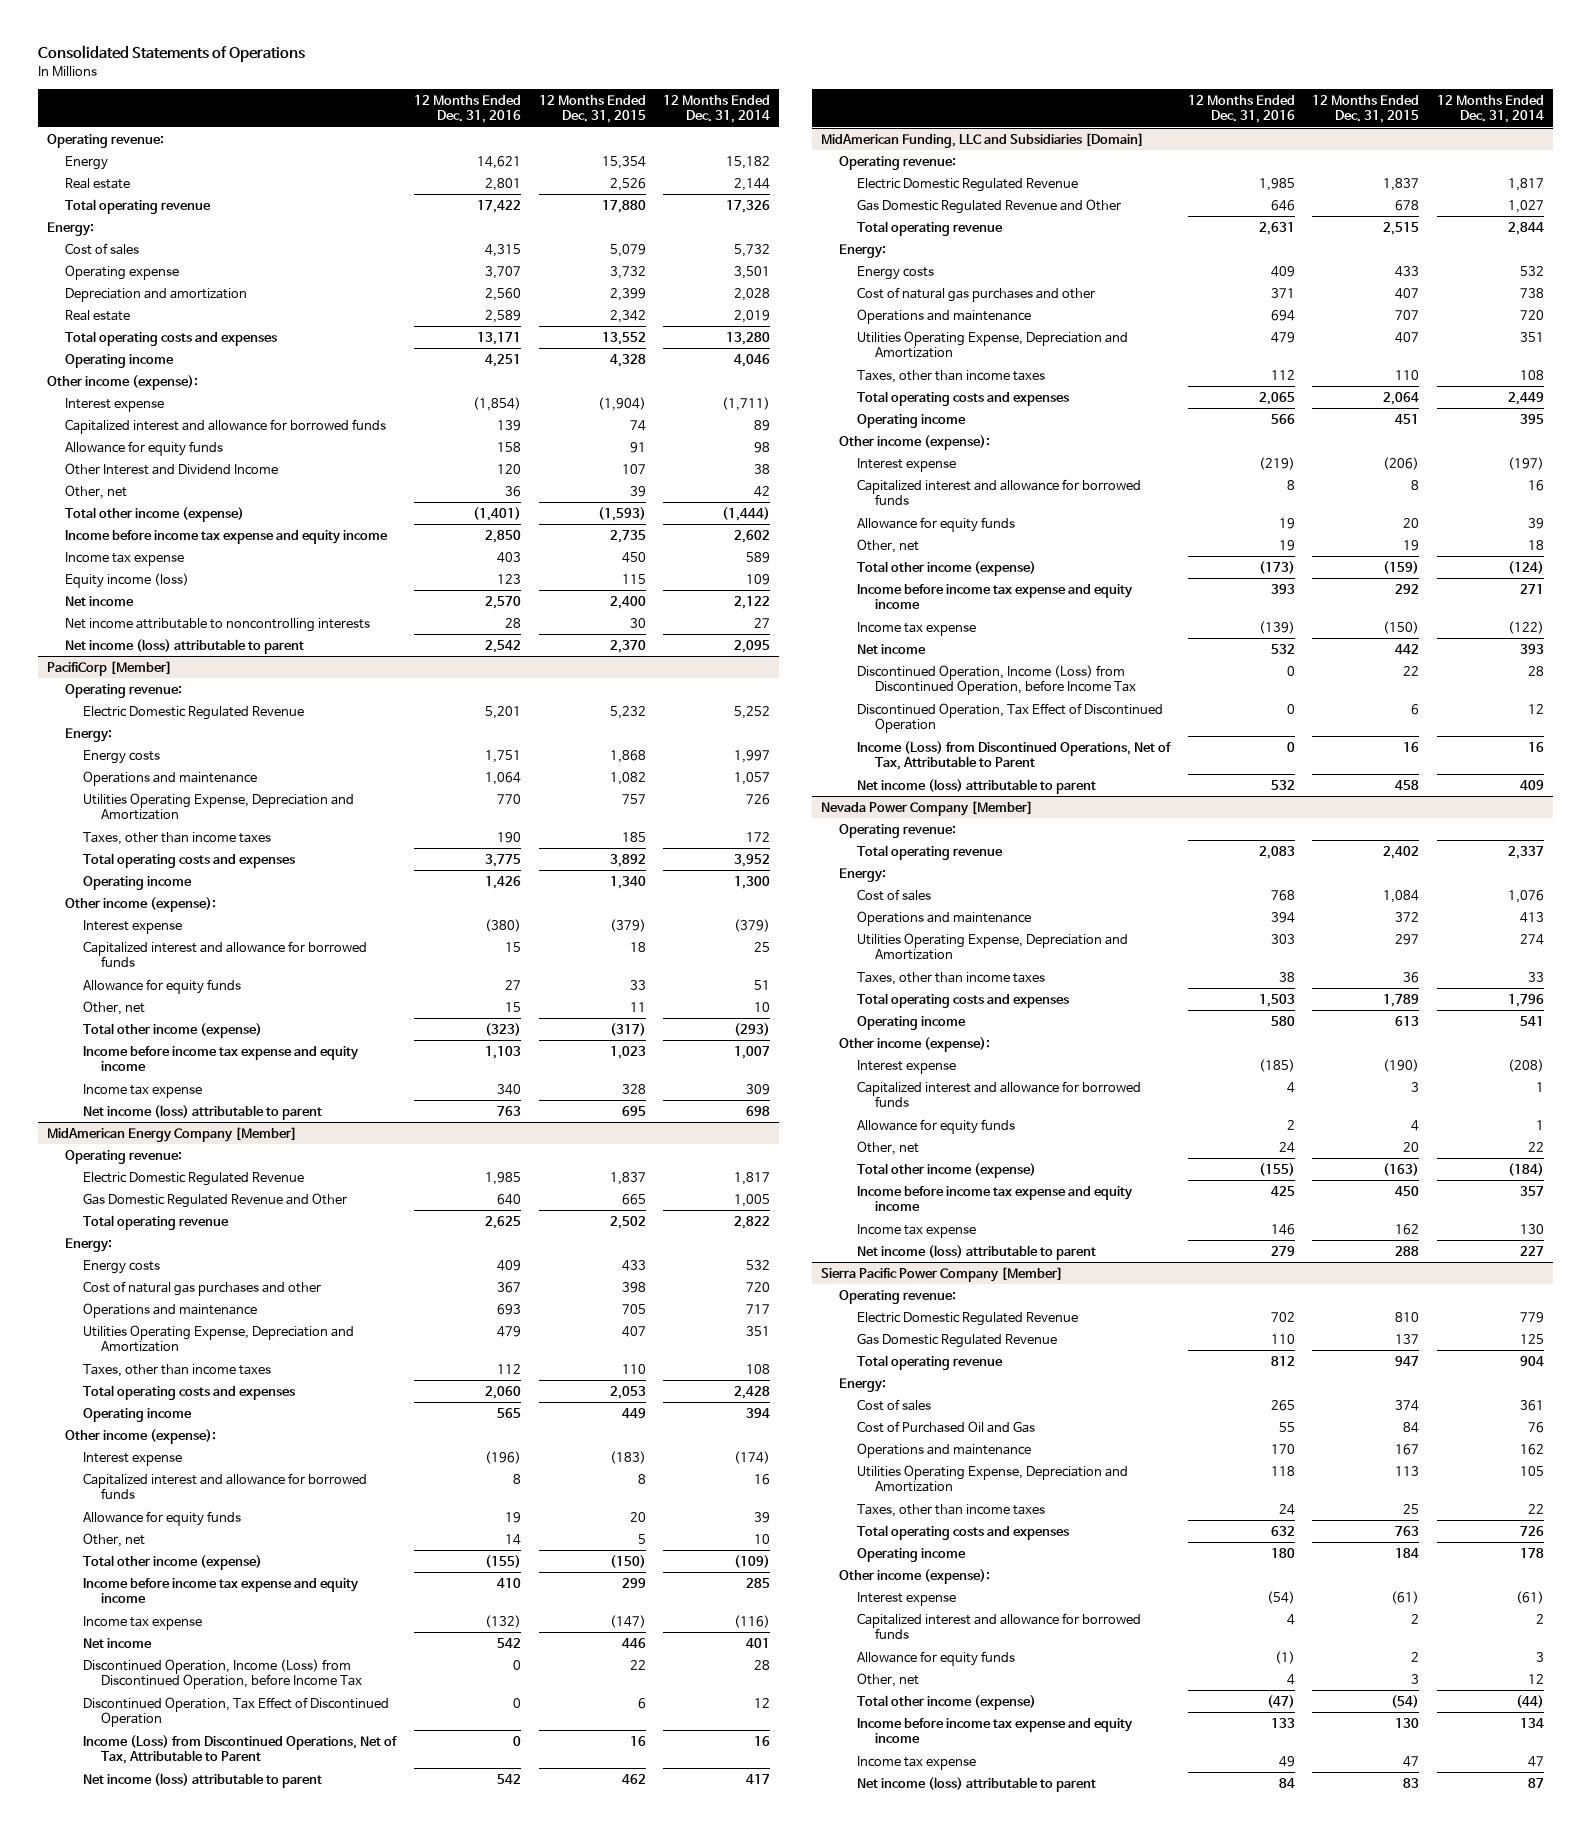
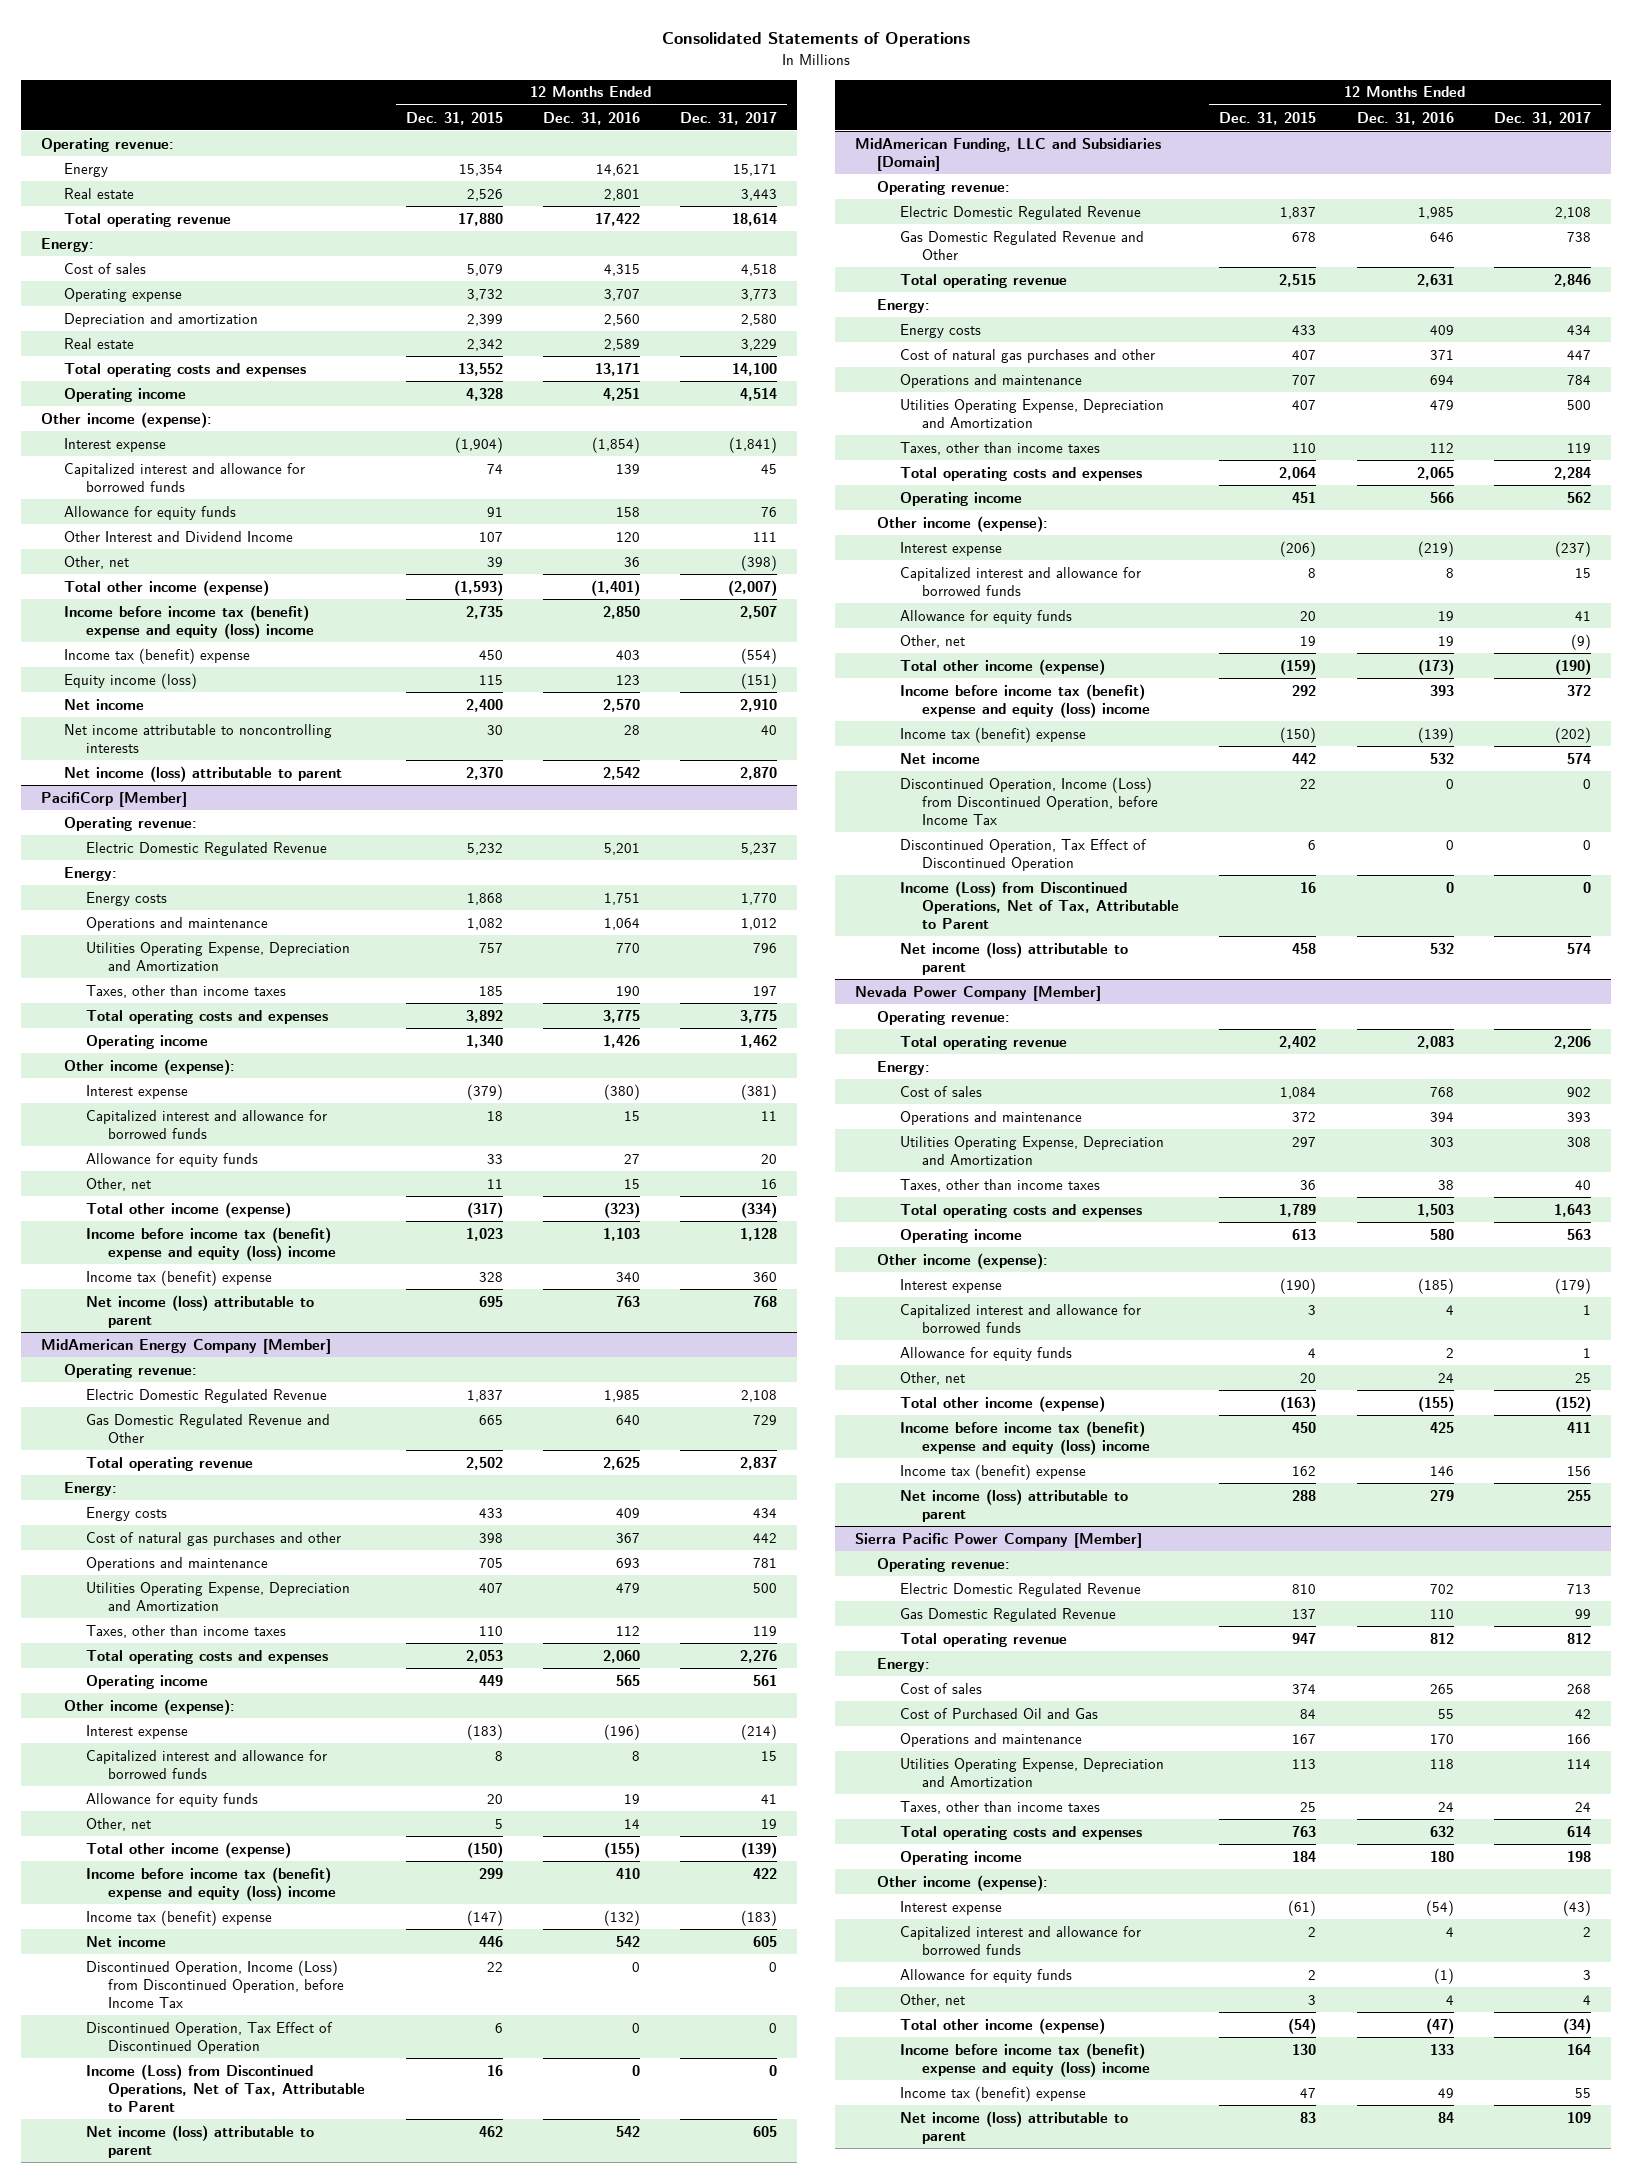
- | 12 Months Ended Dec. 31, 2016 | 12 Months Ended Dec. 31, 2015 | 12 Months Ended Dec. 31, 2014
+ | 12 Months Ended Dec. 31, 2015 | 12 Months Ended Dec. 31, 2016 | 12 Months Ended Dec. 31, 2017
- Income before income tax expense and equity income | 2,850 | 2,735 | 2,602
- Income tax expense | 403 | 450 | 589
+ Income before income tax (benefit) expense and equity (loss) income | 2,735 | 2,850 | 2,507
+ Income tax (benefit) expense | 450 | 403 | (554)
@ PacifiCorp [Member]
- Income before income tax expense and equity income | 1,103 | 1,023 | 1,007
- Income tax expense | 340 | 328 | 309
+ Income before income tax (benefit) expense and equity (loss) income | 1,023 | 1,103 | 1,128
+ Income tax (benefit) expense | 328 | 340 | 360
@ MidAmerican Energy Company [Member]
- Income before income tax expense and equity income | 410 | 299 | 285
- Income tax expense | (132) | (147) | (116)
+ Income before income tax (benefit) expense and equity (loss) income | 299 | 410 | 422
+ Income tax (benefit) expense | (147) | (132) | (183)
@ MidAmerican Funding, LLC and Subsidiaries [Domain]
- Income before income tax expense and equity income | 393 | 292 | 271
- Income tax expense | (139) | (150) | (122)
+ Income before income tax (benefit) expense and equity (loss) income | 292 | 393 | 372
+ Income tax (benefit) expense | (150) | (139) | (202)
@ Nevada Power Company [Member]
- Income before income tax expense and equity income | 425 | 450 | 357
- Income tax expense | 146 | 162 | 130
+ Income before income tax (benefit) expense and equity (loss) income | 450 | 425 | 411
+ Income tax (benefit) expense | 162 | 146 | 156
@ Sierra Pacific Power Company [Member]
- Income before income tax expense and equity income | 133 | 130 | 134
- Income tax expense | 49 | 47 | 47
+ Income before income tax (benefit) expense and equity (loss) income | 130 | 133 | 164
+ Income tax (benefit) expense | 47 | 49 | 55

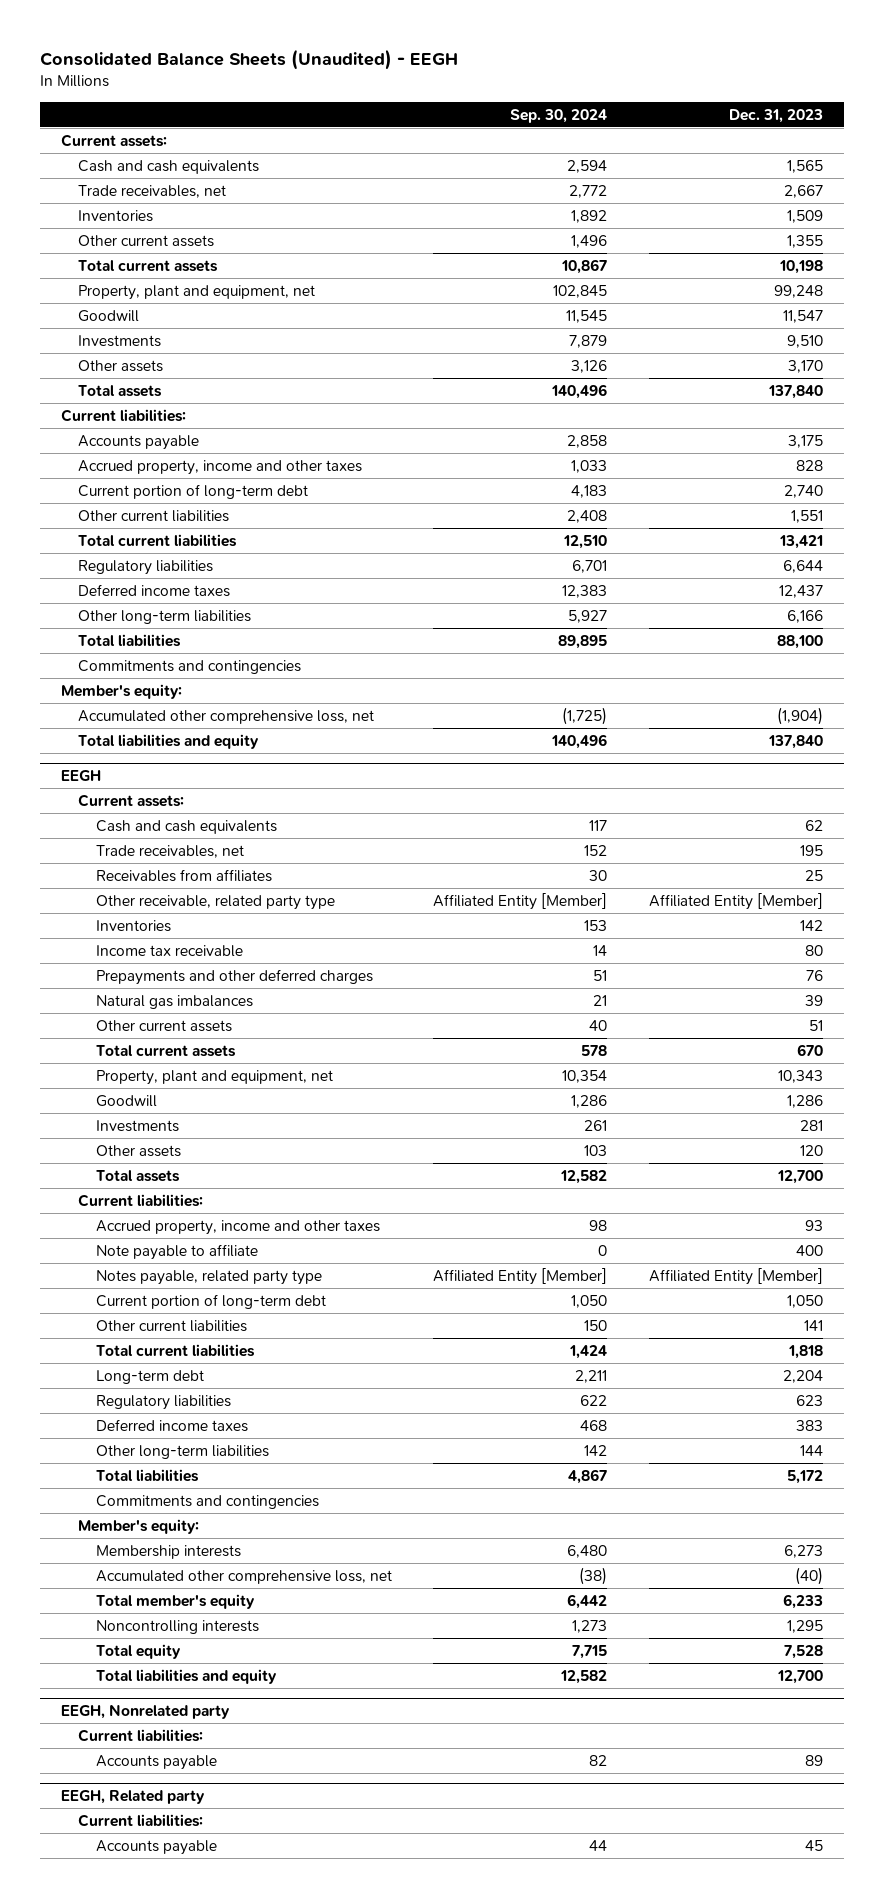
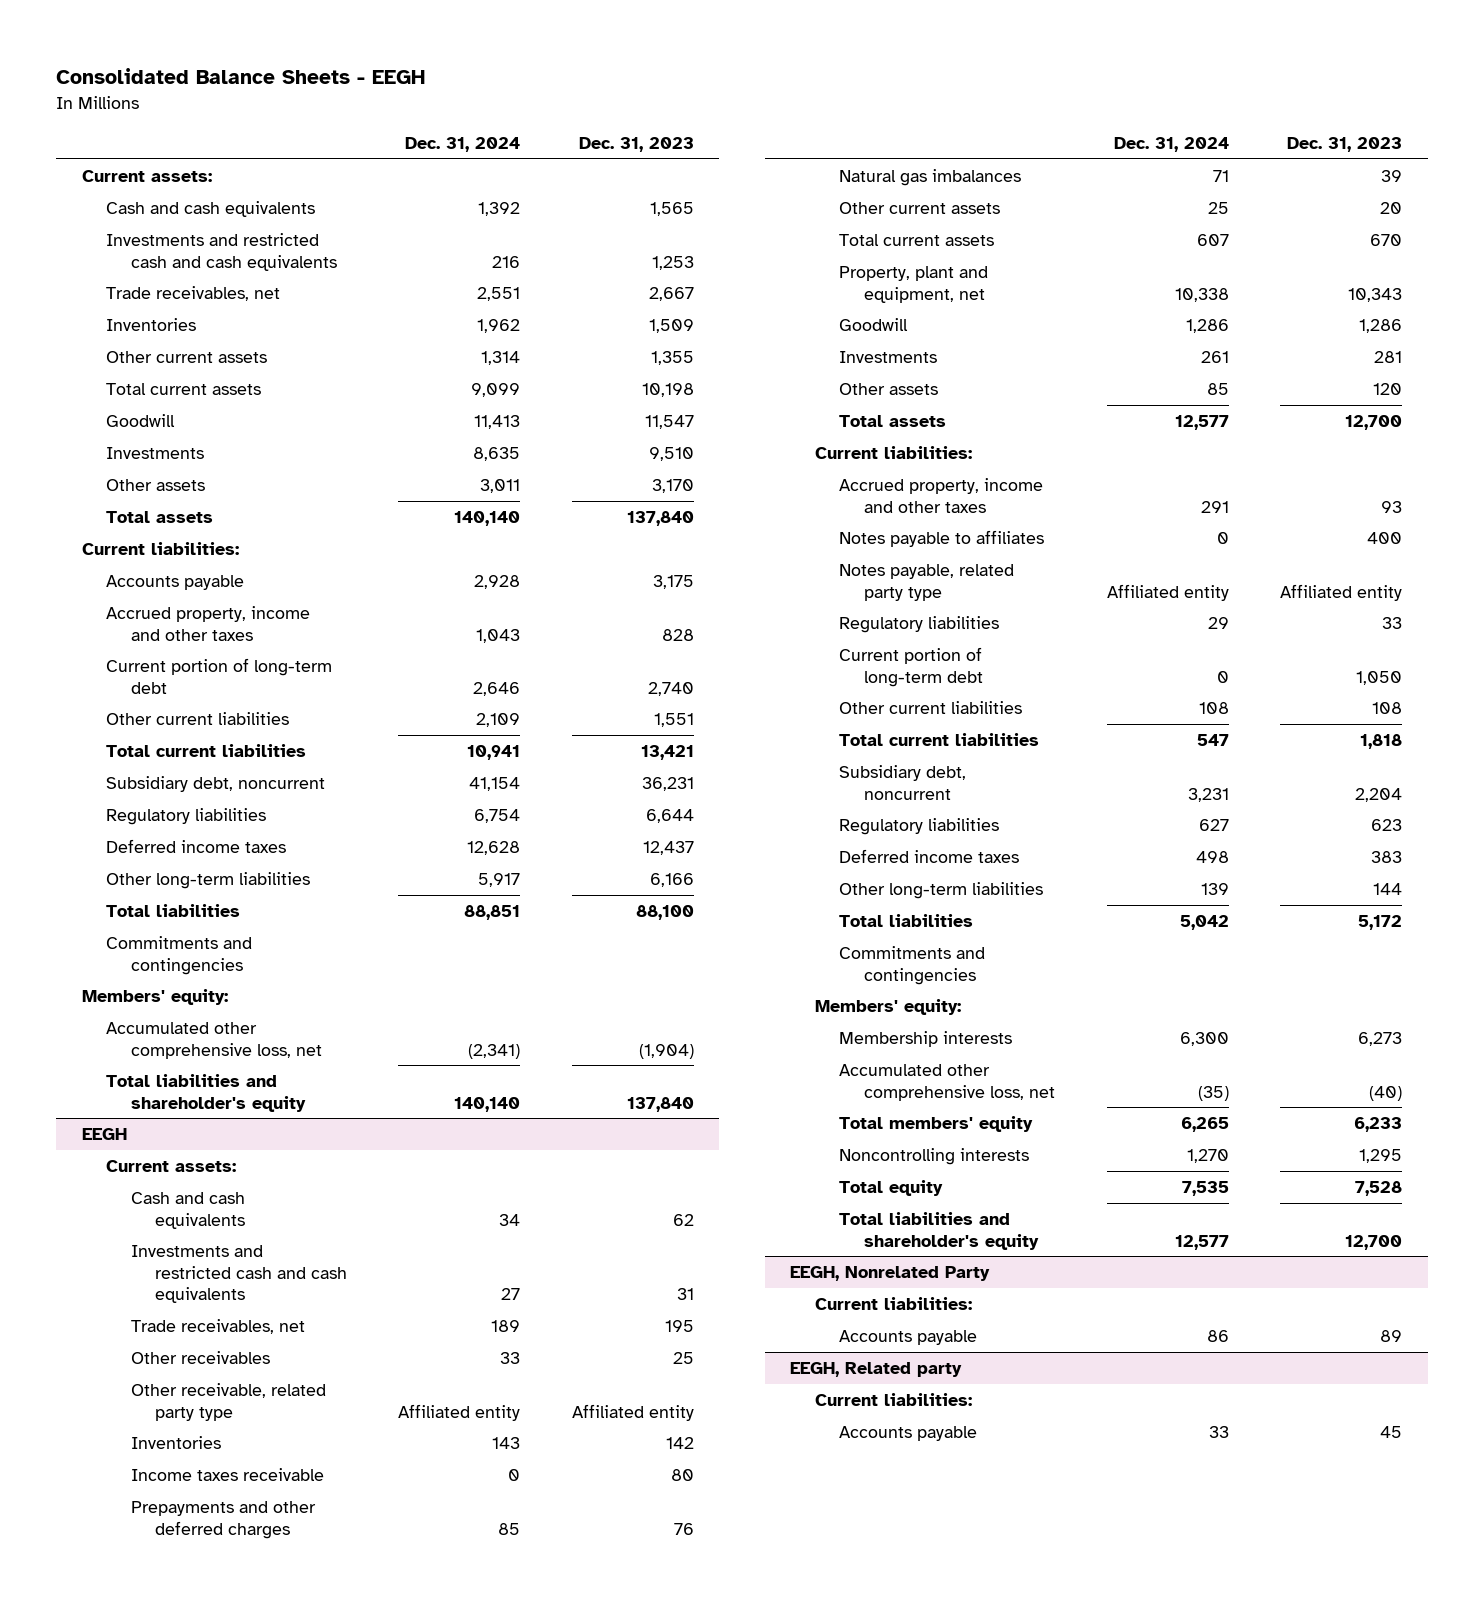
- Consolidated Balance Sheets (Unaudited) - EEGH
+ Consolidated Balance Sheets - EEGH
- | Sep. 30, 2024 | Dec. 31, 2023
+ | Dec. 31, 2024 | Dec. 31, 2023
+ Investments and restricted cash and cash equivalents | 216 | 1,253
- Property, plant and equipment, net | 102,845 | 99,248
+ Subsidiary debt, noncurrent | 41,154 | 36,231
- Member's equity:
+ Members' equity:
- Total liabilities and equity | 140,496 | 137,840
+ Total liabilities and shareholder's equity | 140,140 | 137,840
@ EEGH
+ Investments and restricted cash and cash equivalents | 27 | 31
- Receivables from affiliates | 30 | 25
- Other receivable, related party type | Affiliated Entity [Member] | Affiliated Entity [Member]
+ Other receivables | 33 | 25
+ Other receivable, related party type | Affiliated entity | Affiliated entity
- Income tax receivable | 14 | 80
+ Income taxes receivable | 0 | 80
- Other current assets | 40 | 51
+ Other current assets | 25 | 20
- Note payable to affiliate | 0 | 400
- Notes payable, related party type | Affiliated Entity [Member] | Affiliated Entity [Member]
+ Notes payable to affiliates | 0 | 400
+ Notes payable, related party type | Affiliated entity | Affiliated entity
+ Regulatory liabilities | 29 | 33
- Other current liabilities | 150 | 141
+ Other current liabilities | 108 | 108
- Long-term debt | 2,211 | 2,204
+ Subsidiary debt, noncurrent | 3,231 | 2,204
- Member's equity:
+ Members' equity:
- Total member's equity | 6,442 | 6,233
+ Total members' equity | 6,265 | 6,233
- Total liabilities and equity | 12,582 | 12,700
- EEGH, Nonrelated party
@ EEGH
+ Total liabilities and shareholder's equity | 12,577 | 12,700
+ EEGH, Nonrelated Party

